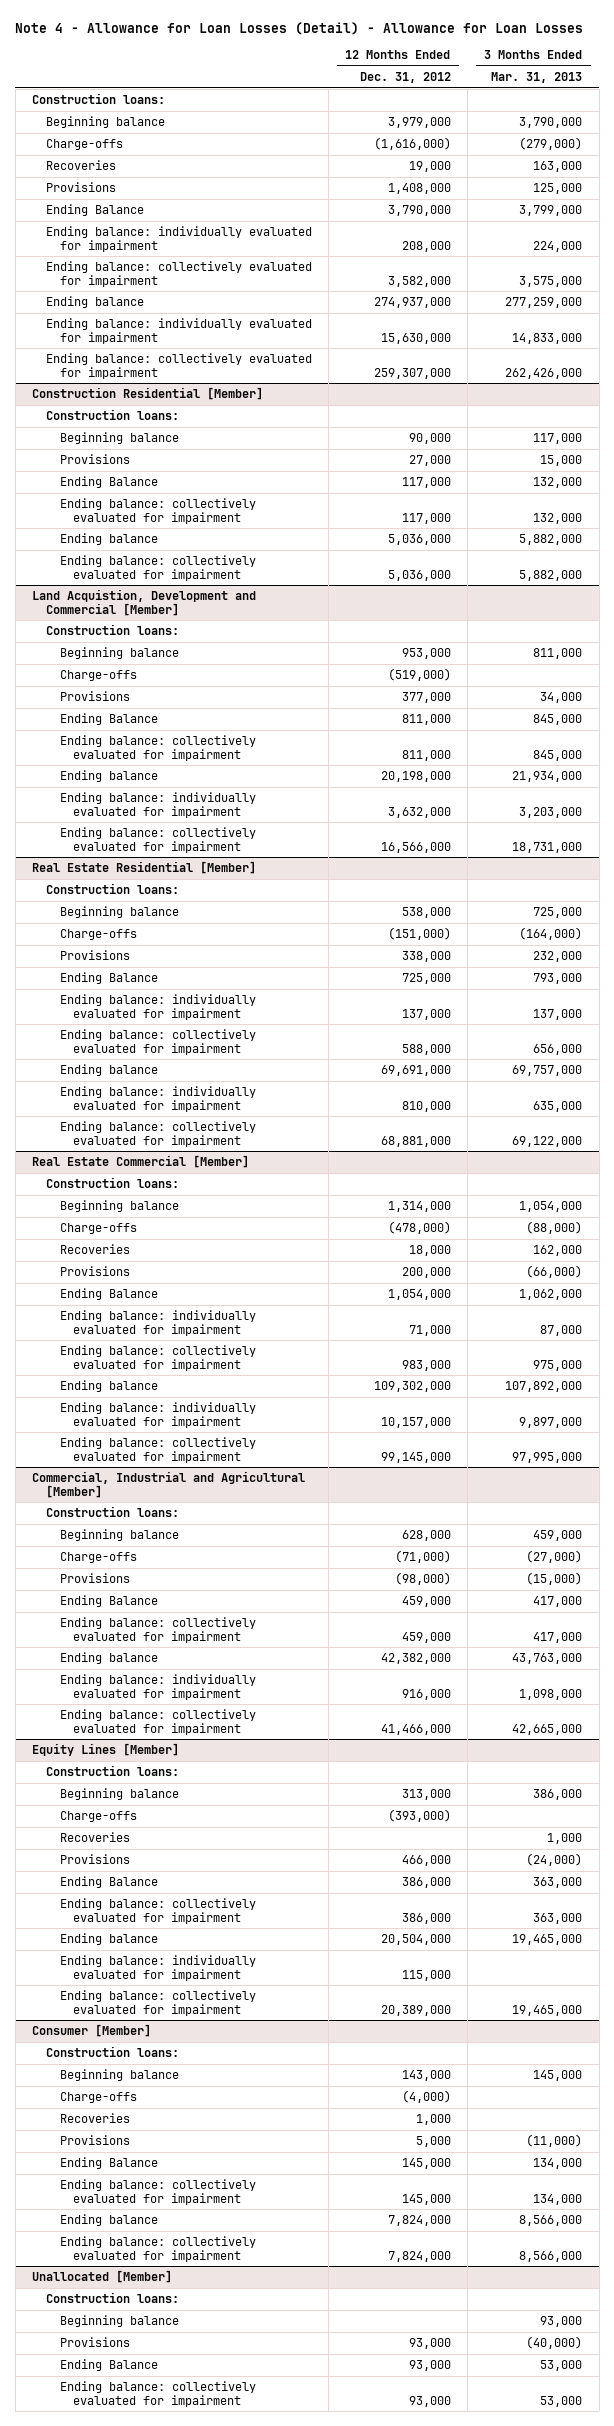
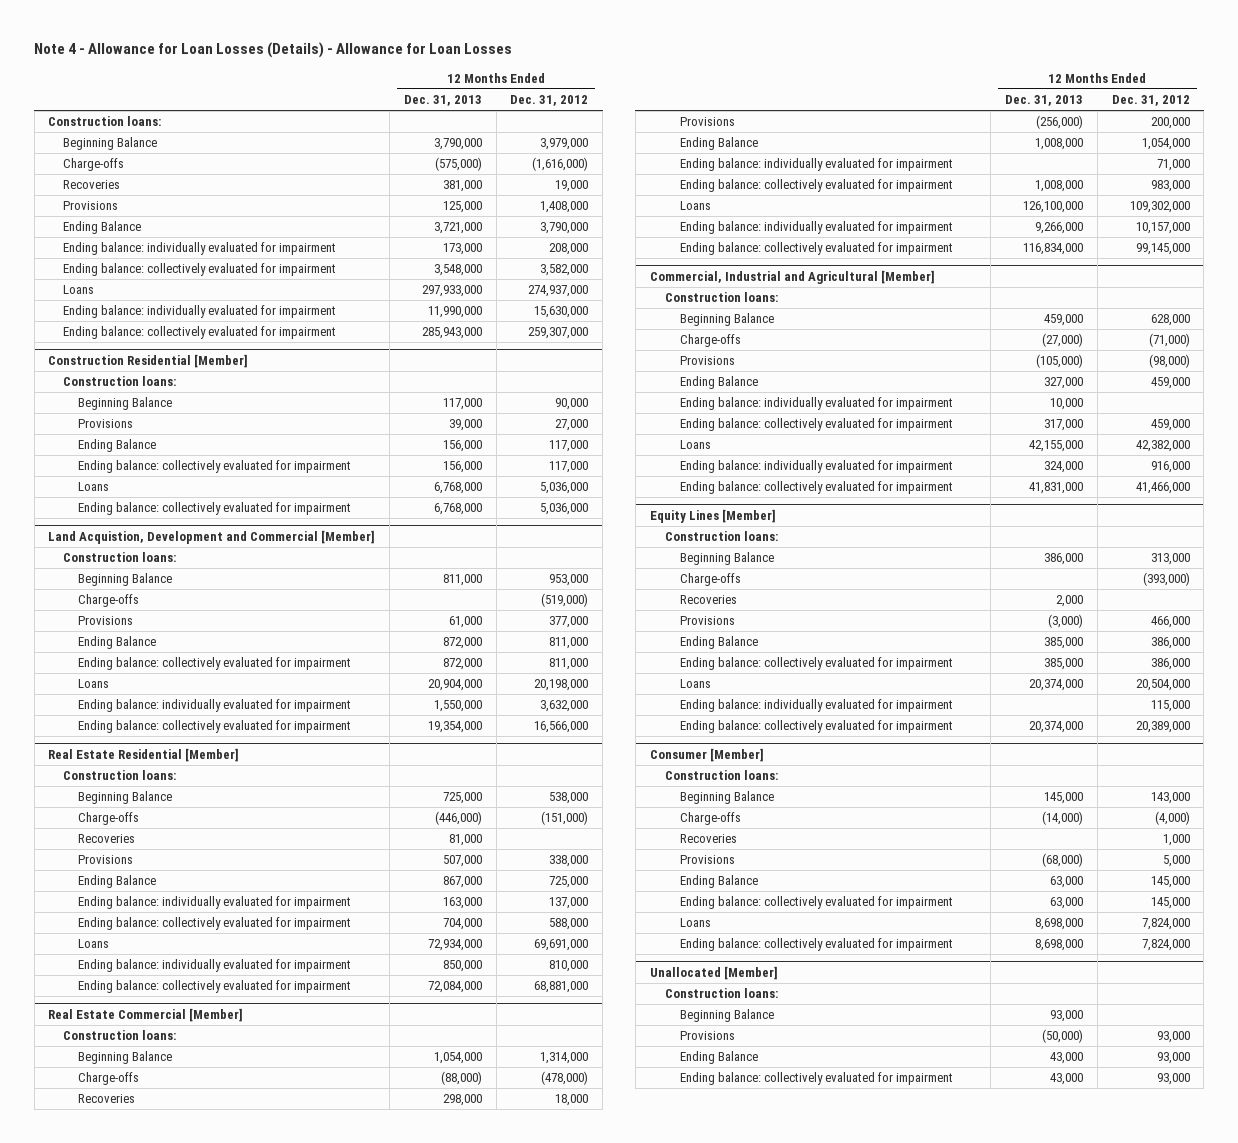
- Note 4 - Allowance for Loan Losses (Detail) - Allowance for Loan Losses
+ Note 4 - Allowance for Loan Losses (Details) - Allowance for Loan Losses
- | 12 Months Ended Dec. 31, 2012 | 3 Months Ended Mar. 31, 2013
+ | 12 Months Ended Dec. 31, 2013 | 12 Months Ended Dec. 31, 2012
- Beginning balance | 3,979,000 | 3,790,000
+ Beginning Balance | 3,790,000 | 3,979,000
- Ending balance | 274,937,000 | 277,259,000
+ Loans | 297,933,000 | 274,937,000
@ Construction Residential [Member]
- Beginning balance | 90,000 | 117,000
+ Beginning Balance | 117,000 | 90,000
- Ending balance | 5,036,000 | 5,882,000
+ Loans | 6,768,000 | 5,036,000
@ Land Acquistion, Development and Commercial [Member]
- Beginning balance | 953,000 | 811,000
+ Beginning Balance | 811,000 | 953,000
- Ending balance | 20,198,000 | 21,934,000
+ Loans | 20,904,000 | 20,198,000
@ Real Estate Residential [Member]
- Beginning balance | 538,000 | 725,000
+ Beginning Balance | 725,000 | 538,000
+ Recoveries | 81,000 |
- Ending balance | 69,691,000 | 69,757,000
+ Loans | 72,934,000 | 69,691,000
@ Real Estate Commercial [Member]
- Beginning balance | 1,314,000 | 1,054,000
+ Beginning Balance | 1,054,000 | 1,314,000
- Ending balance | 109,302,000 | 107,892,000
+ Loans | 126,100,000 | 109,302,000
@ Commercial, Industrial and Agricultural [Member]
- Beginning balance | 628,000 | 459,000
+ Beginning Balance | 459,000 | 628,000
+ Ending balance: individually evaluated for impairment | 10,000 |
- Ending balance | 42,382,000 | 43,763,000
+ Loans | 42,155,000 | 42,382,000
@ Equity Lines [Member]
- Beginning balance | 313,000 | 386,000
+ Beginning Balance | 386,000 | 313,000
- Ending balance | 20,504,000 | 19,465,000
+ Loans | 20,374,000 | 20,504,000
@ Consumer [Member]
- Beginning balance | 143,000 | 145,000
+ Beginning Balance | 145,000 | 143,000
- Ending balance | 7,824,000 | 8,566,000
+ Loans | 8,698,000 | 7,824,000
@ Unallocated [Member]
- Beginning balance | | 93,000
+ Beginning Balance | 93,000 |

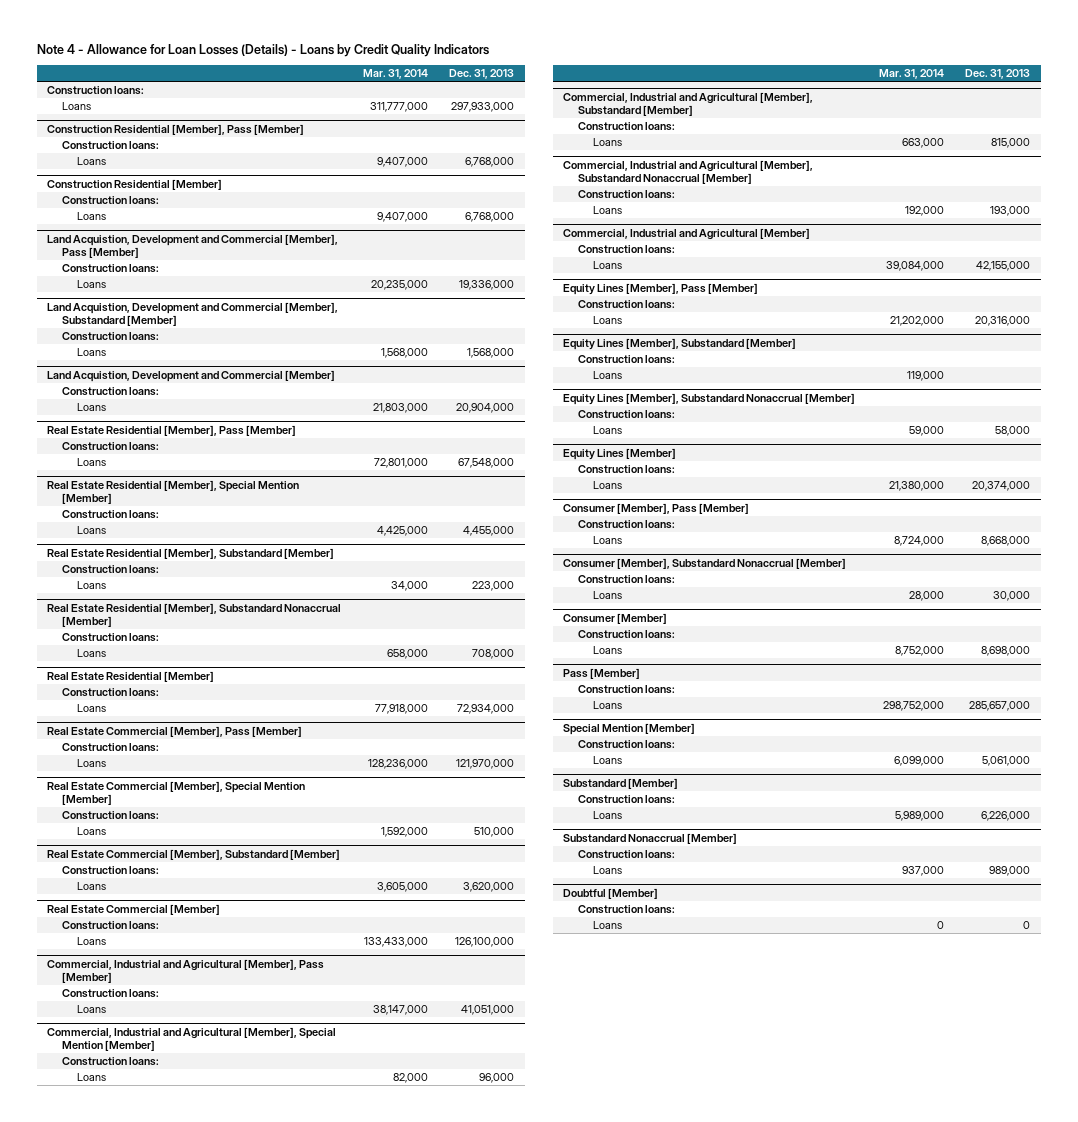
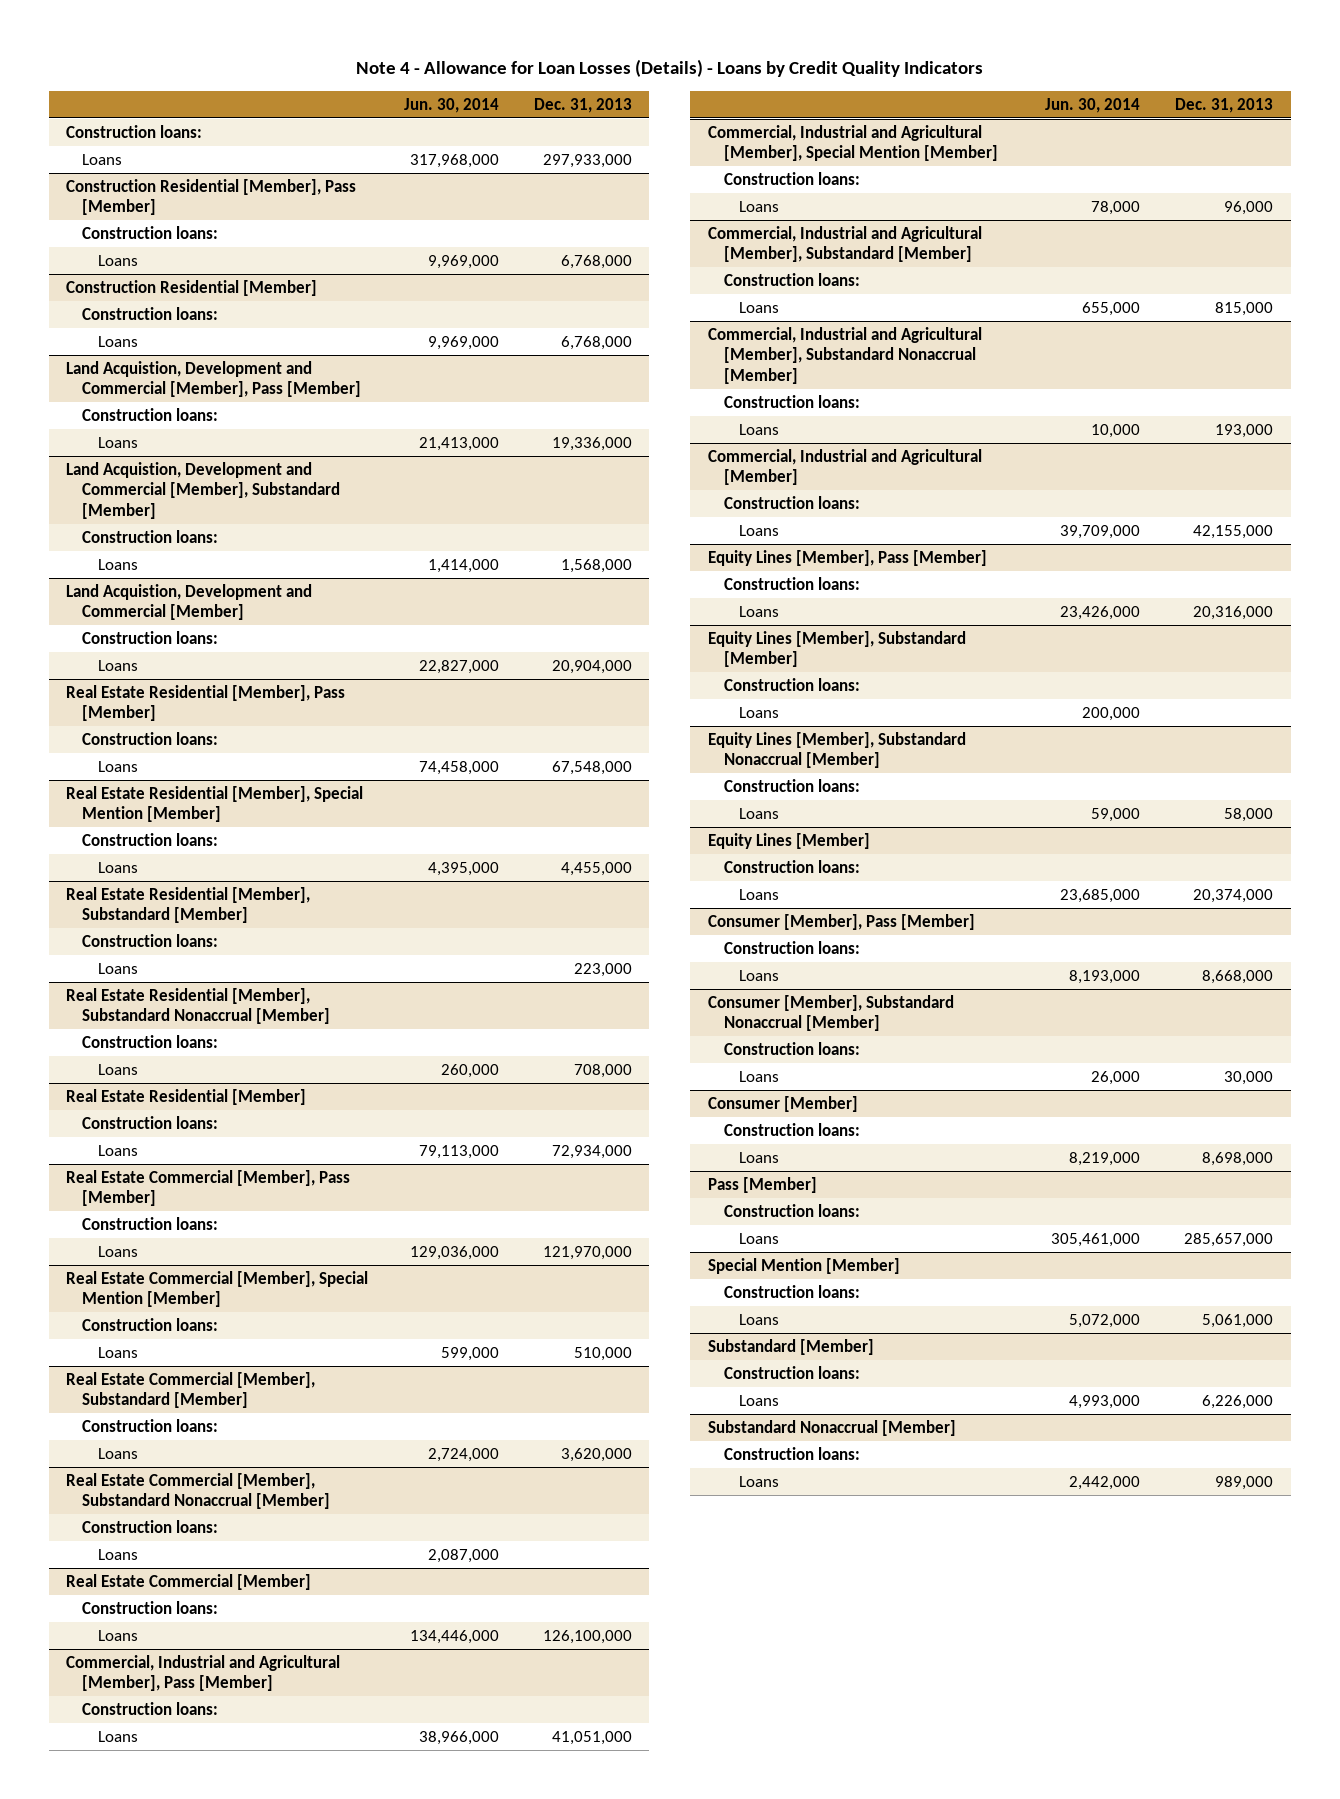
- | Mar. 31, 2014 | Dec. 31, 2013
+ | Jun. 30, 2014 | Dec. 31, 2013
+ Real Estate Commercial [Member], Substandard Nonaccrual [Member]
+ Construction loans:
+ Loans | 2,087,000 |
- Doubtful [Member]
- Construction loans:
- Loans | 0 | 0

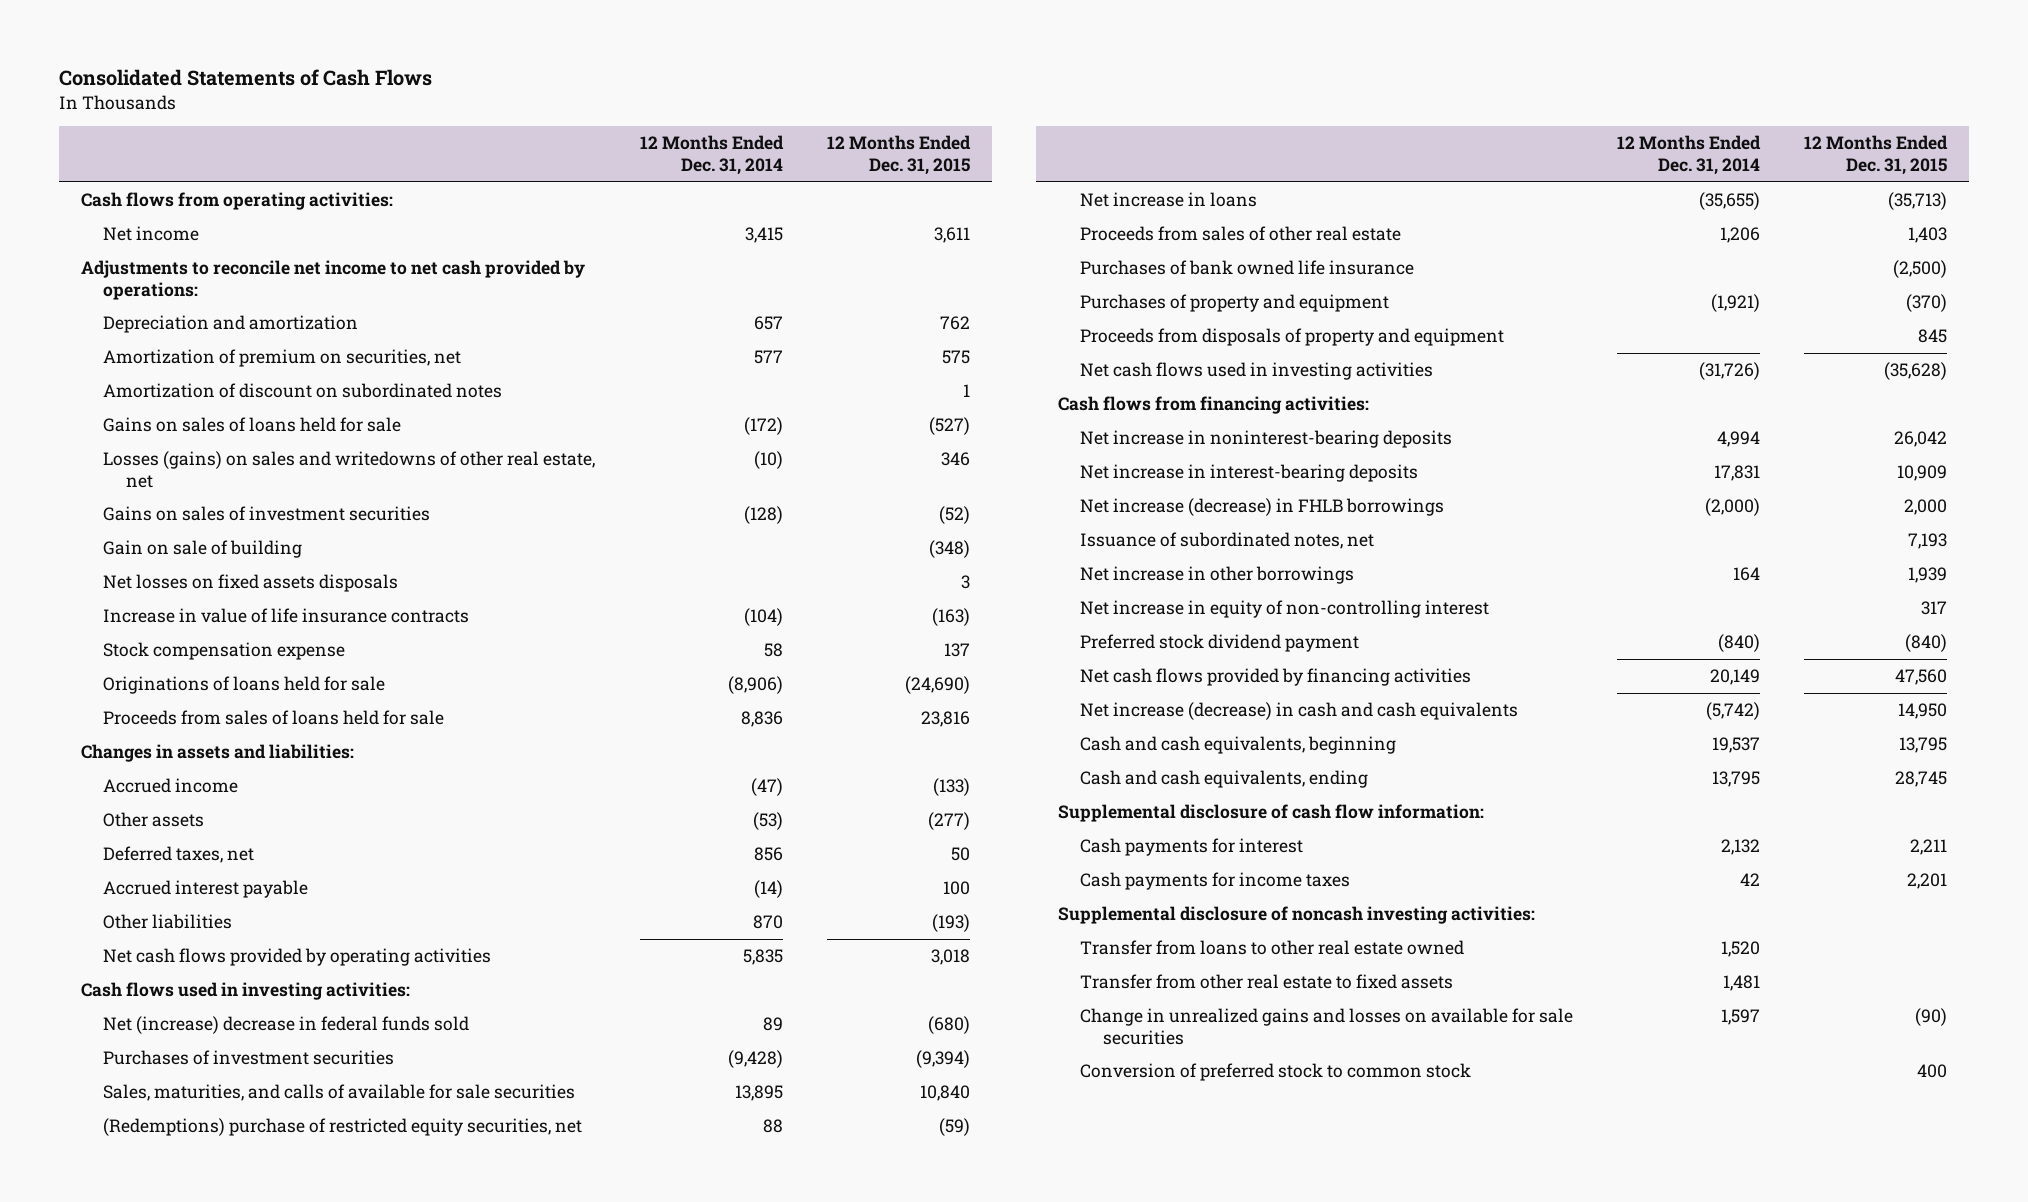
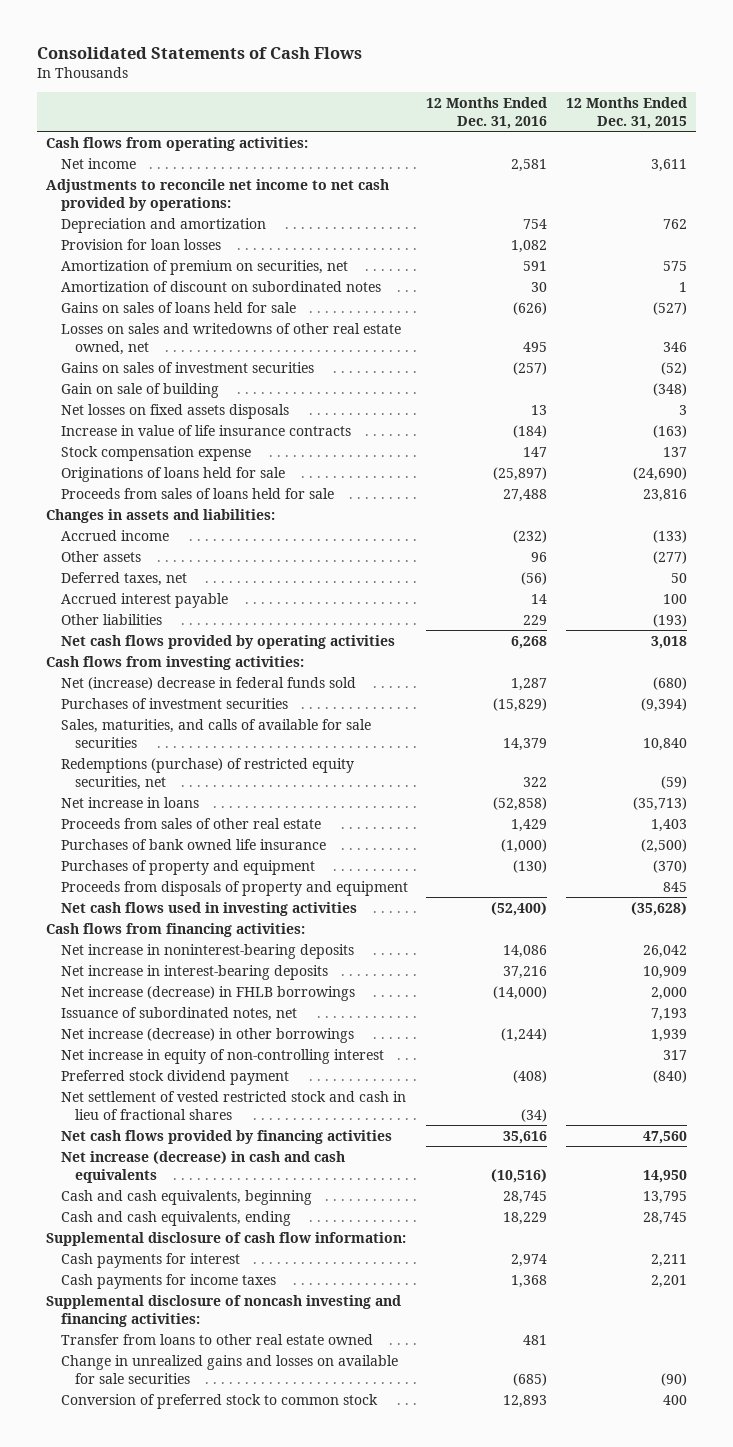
- | 12 Months Ended Dec. 31, 2014 | 12 Months Ended Dec. 31, 2015
+ | 12 Months Ended Dec. 31, 2016 | 12 Months Ended Dec. 31, 2015
+ Provision for loan losses | 1,082 |
- Losses (gains) on sales and writedowns of other real estate, net | (10) | 346
+ Losses on sales and writedowns of other real estate owned, net | 495 | 346
- Cash flows used in investing activities:
+ Cash flows from investing activities:
- (Redemptions) purchase of restricted equity securities, net | 88 | (59)
+ Redemptions (purchase) of restricted equity securities, net | 322 | (59)
- Net increase in other borrowings | 164 | 1,939
+ Net increase (decrease) in other borrowings | (1,244) | 1,939
+ Net settlement of vested restricted stock and cash in lieu of fractional shares | (34) |
- Supplemental disclosure of noncash investing activities:
+ Supplemental disclosure of noncash investing and financing activities:
- Transfer from other real estate to fixed assets | 1,481 |

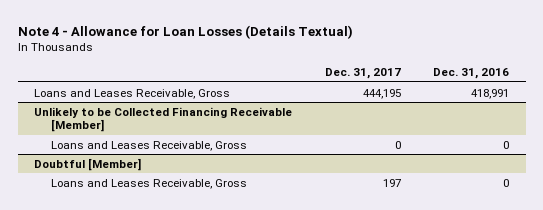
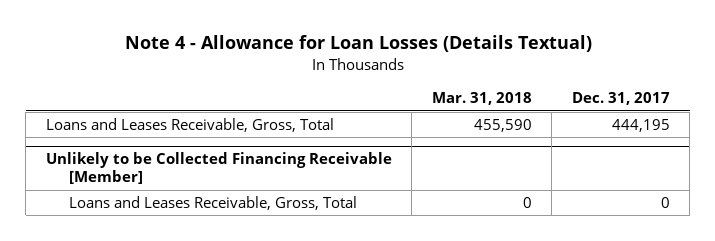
- | Dec. 31, 2017 | Dec. 31, 2016
+ | Mar. 31, 2018 | Dec. 31, 2017
- Loans and Leases Receivable, Gross | 444,195 | 418,991
+ Loans and Leases Receivable, Gross, Total | 455,590 | 444,195
@ Unlikely to be Collected Financing Receivable [Member]
- Loans and Leases Receivable, Gross | 0 | 0
- Doubtful [Member]
- Loans and Leases Receivable, Gross | 197 | 0
@ Unlikely to be Collected Financing Receivable [Member]
+ Loans and Leases Receivable, Gross, Total | 0 | 0

